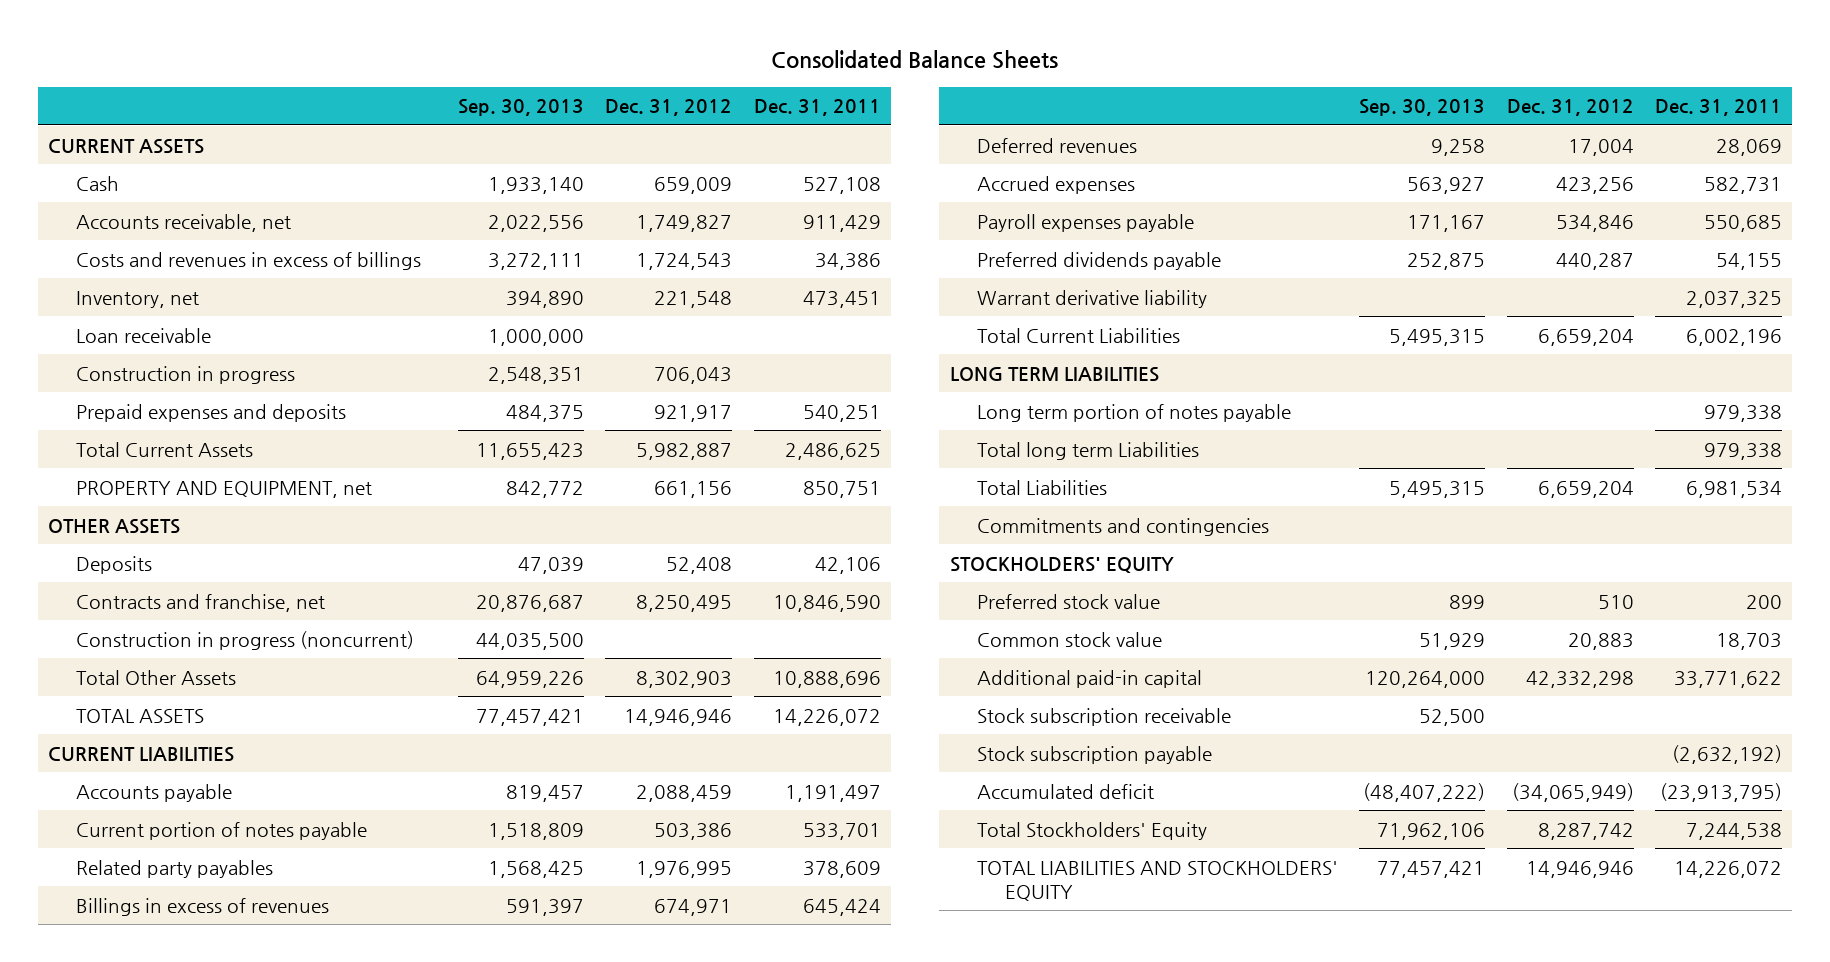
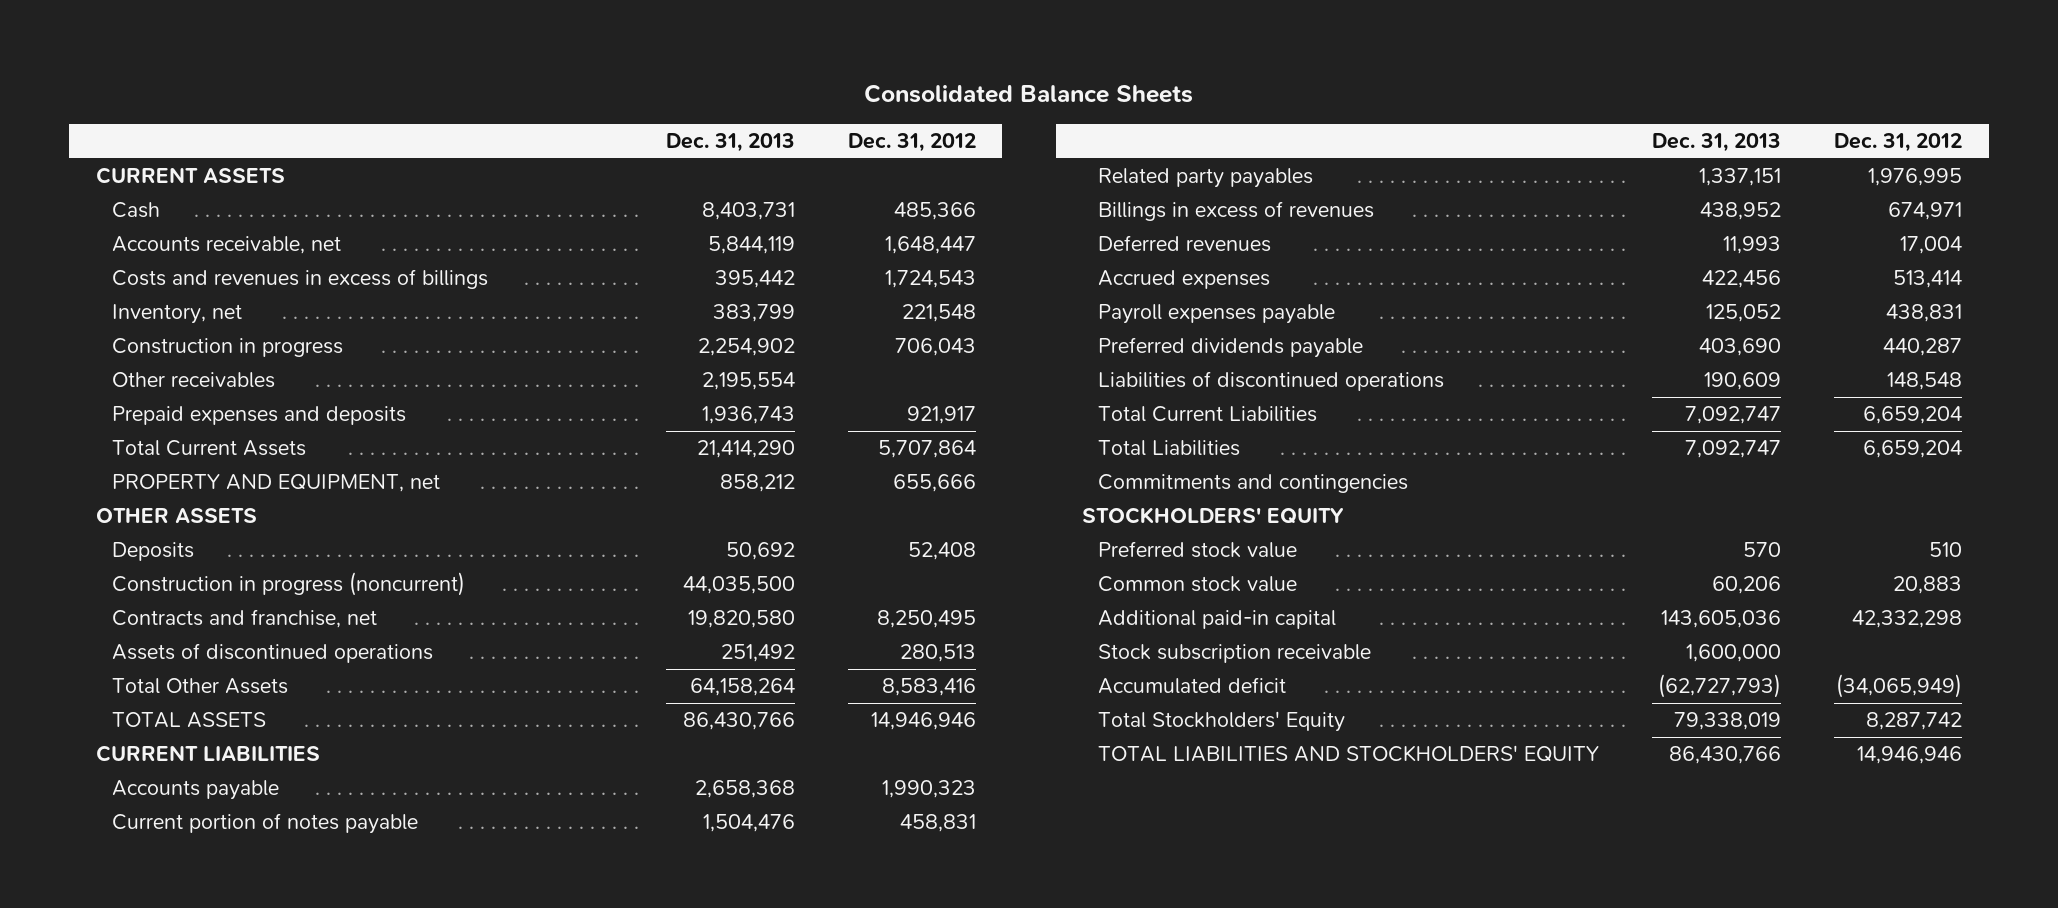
- | Sep. 30, 2013 | Dec. 31, 2012 | Dec. 31, 2011
+ | Dec. 31, 2013 | Dec. 31, 2012
- Cash | 1,933,140 | 659,009 | 527,108
- Accounts receivable, net | 2,022,556 | 1,749,827 | 911,429
+ Cash | 8,403,731 | 485,366
+ Accounts receivable, net | 5,844,119 | 1,648,447
- Loan receivable | 1,000,000 | |
+ Other receivables | 2,195,554 |
- Total Current Assets | 11,655,423 | 5,982,887 | 2,486,625
- PROPERTY AND EQUIPMENT, net | 842,772 | 661,156 | 850,751
+ Total Current Assets | 21,414,290 | 5,707,864
+ PROPERTY AND EQUIPMENT, net | 858,212 | 655,666
- Total Other Assets | 64,959,226 | 8,302,903 | 10,888,696
moved down: Contracts and franchise, net | 19,820,580 | 8,250,495
+ Assets of discontinued operations | 251,492 | 280,513
+ Total Other Assets | 64,158,264 | 8,583,416
- Accounts payable | 819,457 | 2,088,459 | 1,191,497
- Current portion of notes payable | 1,518,809 | 503,386 | 533,701
+ Accounts payable | 2,658,368 | 1,990,323
+ Current portion of notes payable | 1,504,476 | 458,831
- Accrued expenses | 563,927 | 423,256 | 582,731
- Payroll expenses payable | 171,167 | 534,846 | 550,685
+ Accrued expenses | 422,456 | 513,414
+ Payroll expenses payable | 125,052 | 438,831
- Warrant derivative liability | | | 2,037,325
+ Liabilities of discontinued operations | 190,609 | 148,548
- LONG TERM LIABILITIES
- Long term portion of notes payable | | | 979,338
- Total long term Liabilities | | | 979,338
- Stock subscription payable | | | (2,632,192)

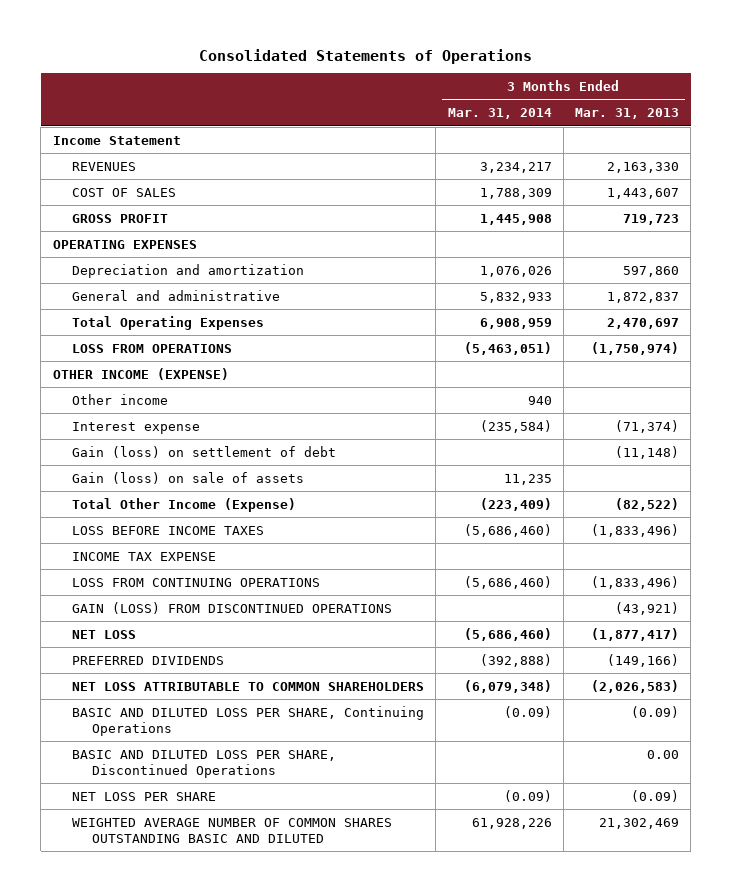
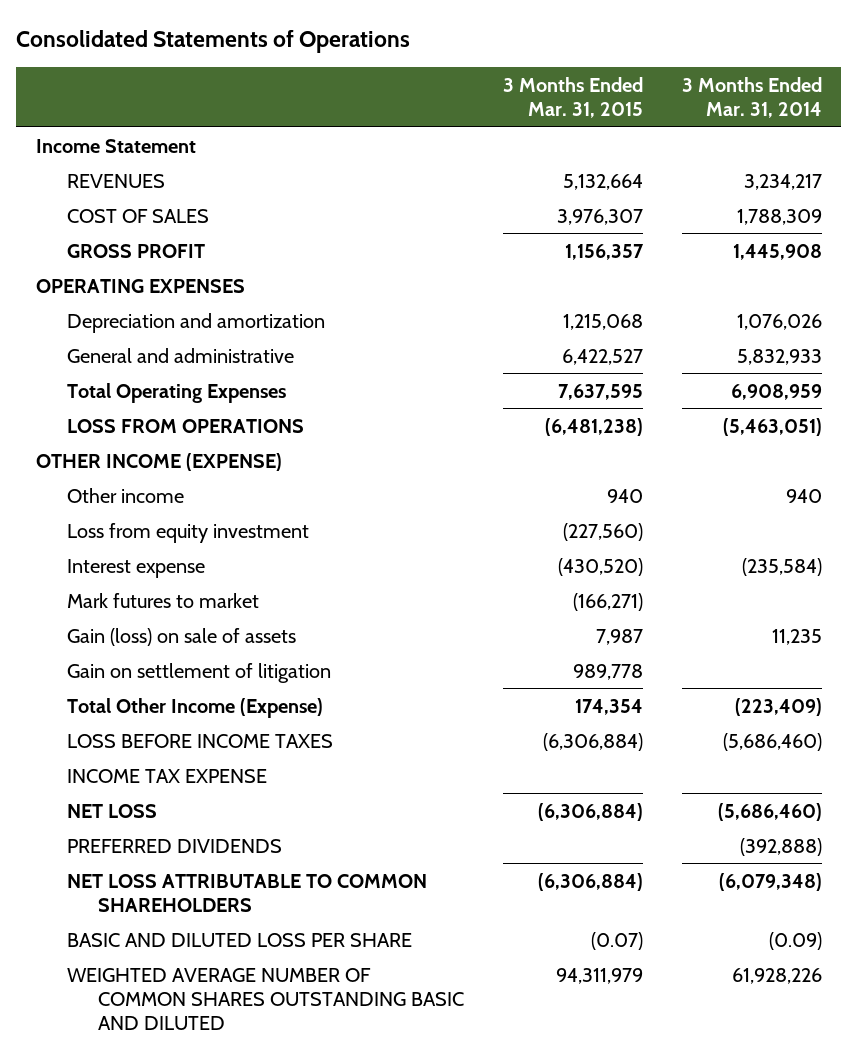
- | 3 Months Ended Mar. 31, 2014 | 3 Months Ended Mar. 31, 2013
+ | 3 Months Ended Mar. 31, 2015 | 3 Months Ended Mar. 31, 2014
+ Loss from equity investment | (227,560) |
- Gain (loss) on settlement of debt | | (11,148)
+ Mark futures to market | (166,271) |
+ Gain on settlement of litigation | 989,778 |
- LOSS FROM CONTINUING OPERATIONS | (5,686,460) | (1,833,496)
- GAIN (LOSS) FROM DISCONTINUED OPERATIONS | | (43,921)
- BASIC AND DILUTED LOSS PER SHARE, Continuing Operations | (0.09) | (0.09)
- BASIC AND DILUTED LOSS PER SHARE, Discontinued Operations | | 0.00
- NET LOSS PER SHARE | (0.09) | (0.09)
+ BASIC AND DILUTED LOSS PER SHARE | (0.07) | (0.09)

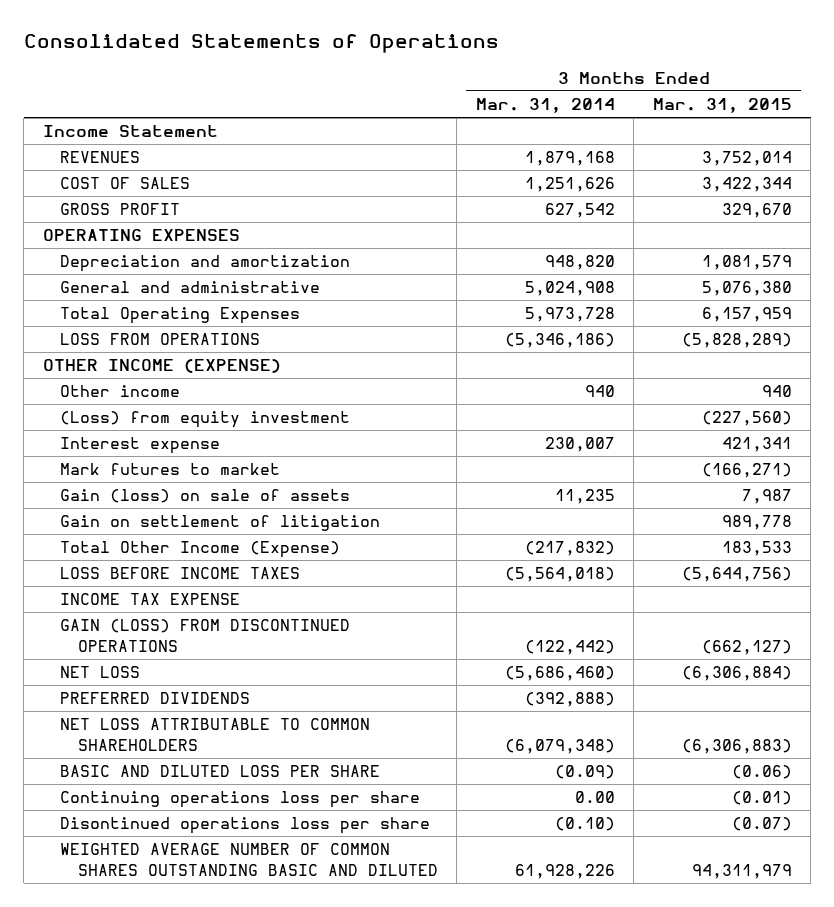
- | 3 Months Ended Mar. 31, 2015 | 3 Months Ended Mar. 31, 2014
+ | 3 Months Ended Mar. 31, 2014 | 3 Months Ended Mar. 31, 2015
- REVENUES | 5,132,664 | 3,234,217
- COST OF SALES | 3,976,307 | 1,788,309
- GROSS PROFIT | 1,156,357 | 1,445,908
+ REVENUES | 1,879,168 | 3,752,014
+ COST OF SALES | 1,251,626 | 3,422,344
+ GROSS PROFIT | 627,542 | 329,670
- Depreciation and amortization | 1,215,068 | 1,076,026
- General and administrative | 6,422,527 | 5,832,933
- Total Operating Expenses | 7,637,595 | 6,908,959
- LOSS FROM OPERATIONS | (6,481,238) | (5,463,051)
+ Depreciation and amortization | 948,820 | 1,081,579
+ General and administrative | 5,024,908 | 5,076,380
+ Total Operating Expenses | 5,973,728 | 6,157,959
+ LOSS FROM OPERATIONS | (5,346,186) | (5,828,289)
- Loss from equity investment | (227,560) |
- Interest expense | (430,520) | (235,584)
+ (Loss) from equity investment | | (227,560)
+ Interest expense | 230,007 | 421,341
- Total Other Income (Expense) | 174,354 | (223,409)
- LOSS BEFORE INCOME TAXES | (6,306,884) | (5,686,460)
+ Total Other Income (Expense) | (217,832) | 183,533
+ LOSS BEFORE INCOME TAXES | (5,564,018) | (5,644,756)
+ GAIN (LOSS) FROM DISCONTINUED OPERATIONS | (122,442) | (662,127)
- NET LOSS ATTRIBUTABLE TO COMMON SHAREHOLDERS | (6,306,884) | (6,079,348)
- BASIC AND DILUTED LOSS PER SHARE | (0.07) | (0.09)
+ NET LOSS ATTRIBUTABLE TO COMMON SHAREHOLDERS | (6,079,348) | (6,306,883)
+ BASIC AND DILUTED LOSS PER SHARE | (0.09) | (0.06)
+ Continuing operations loss per share | 0.00 | (0.01)
+ Disontinued operations loss per share | (0.10) | (0.07)

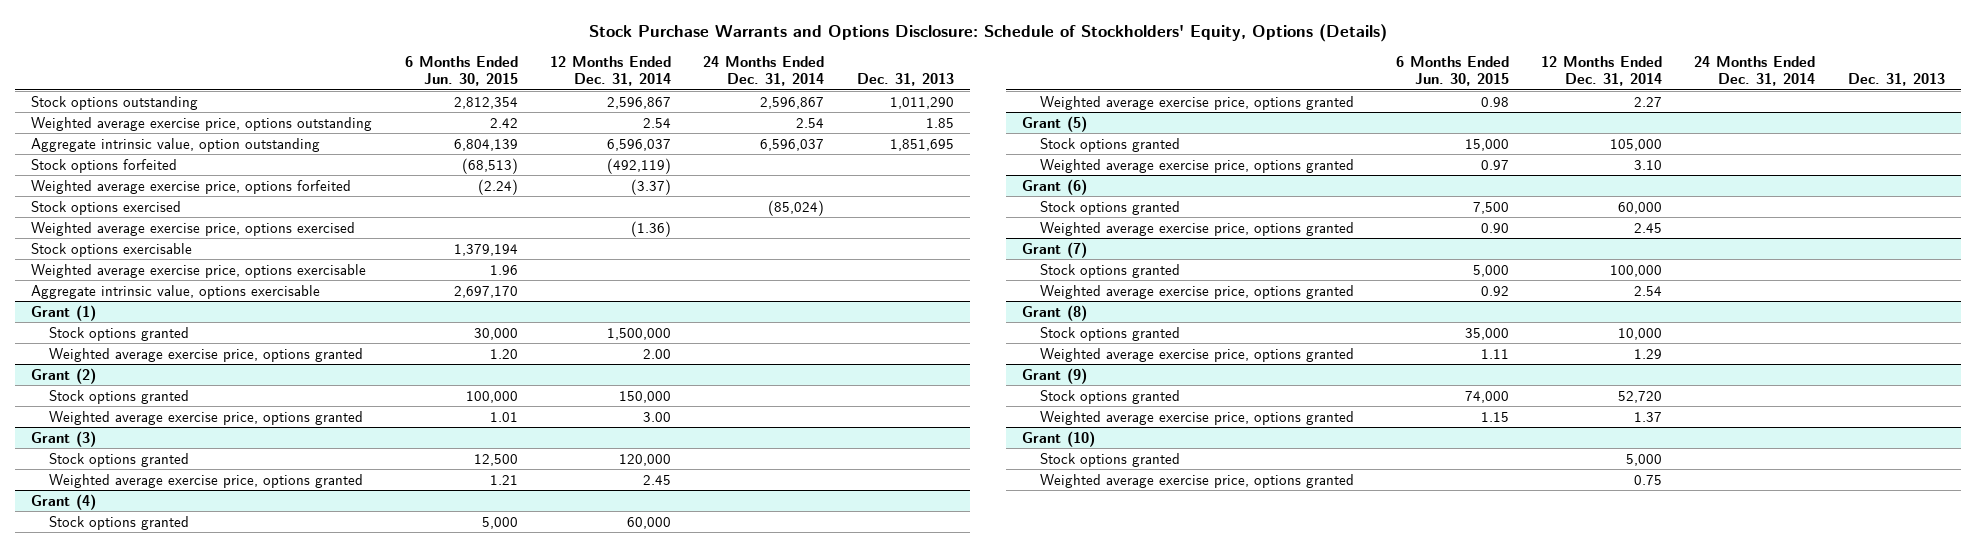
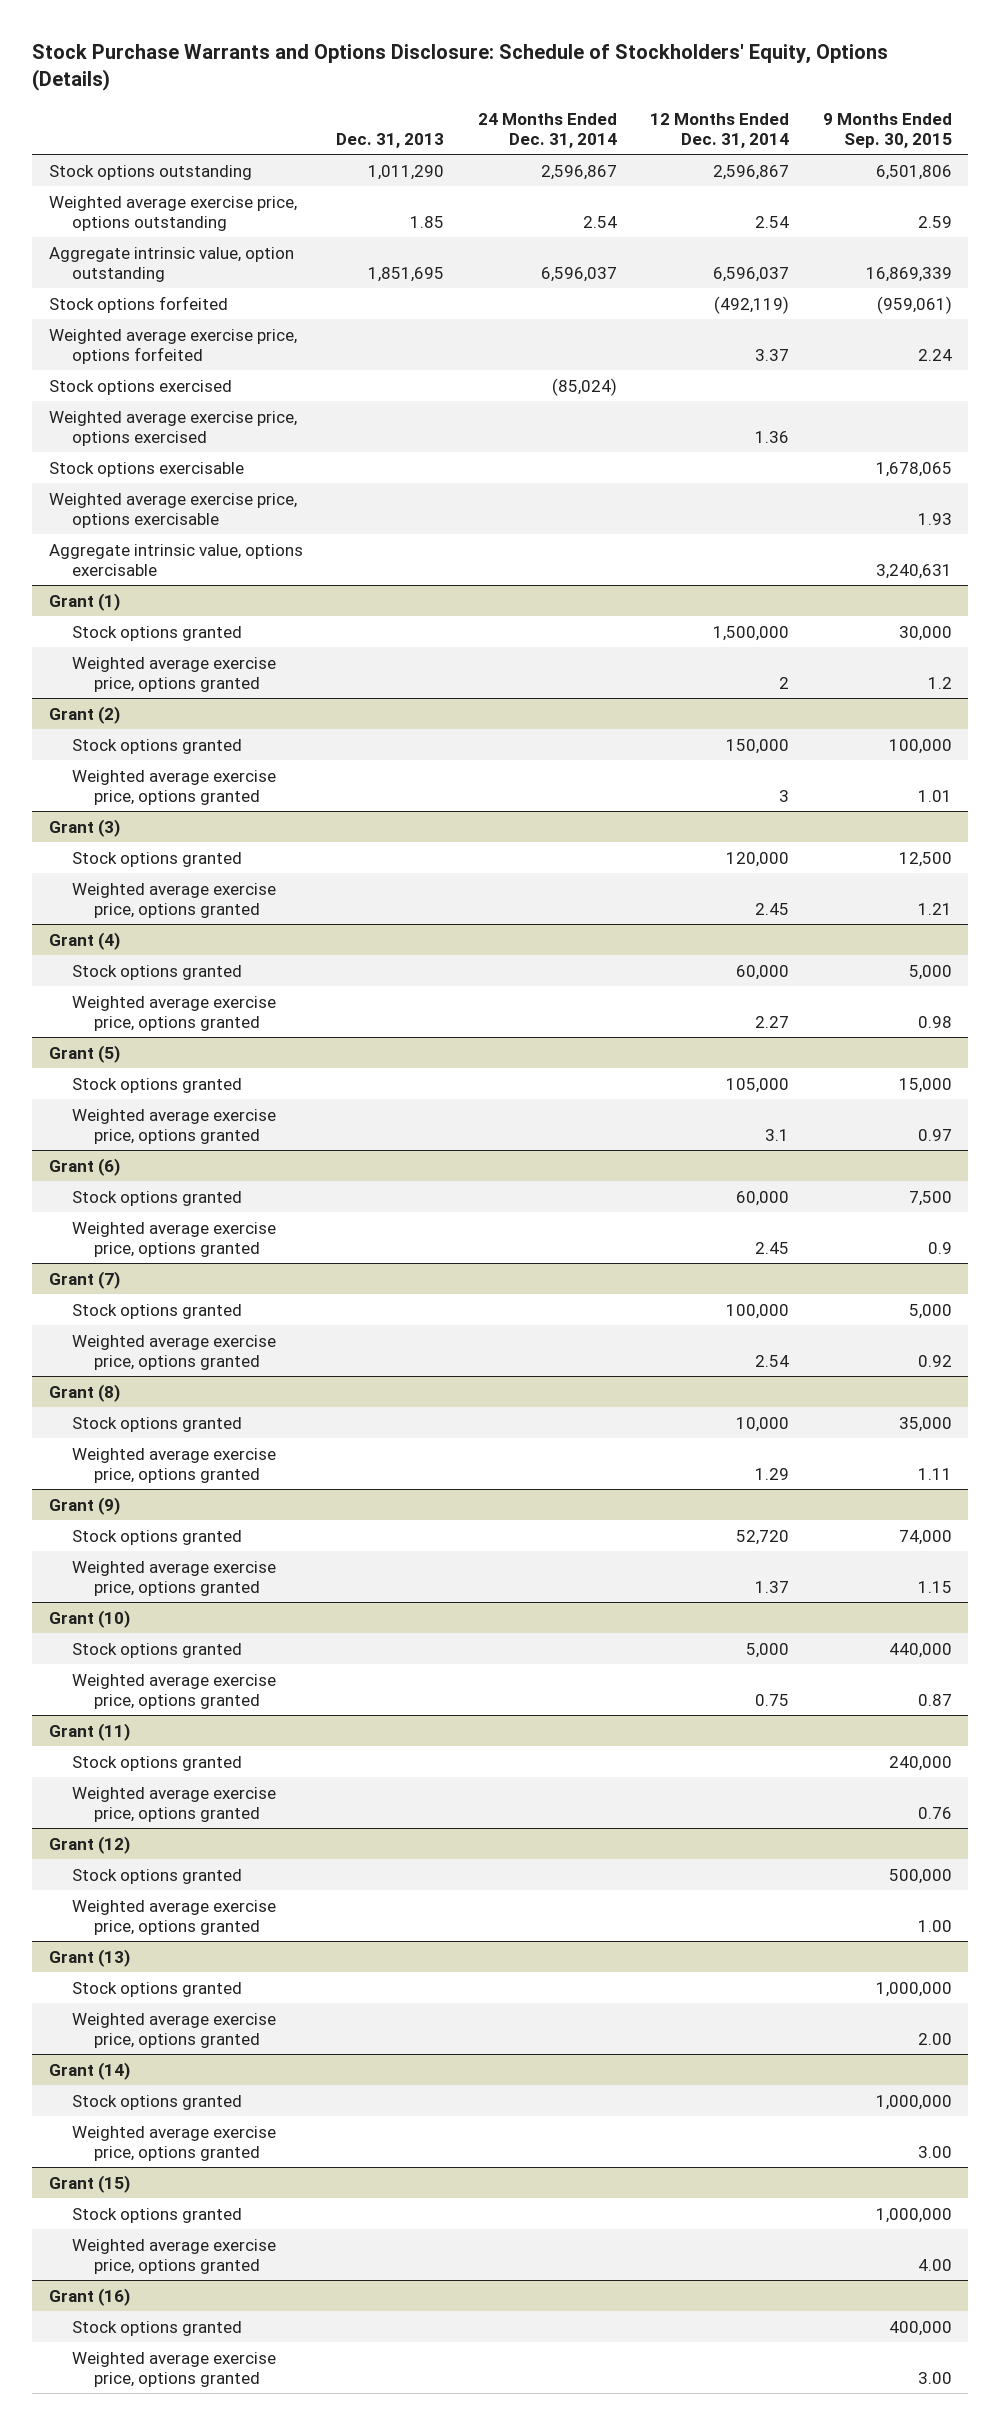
- | 6 Months Ended Jun. 30, 2015 | 12 Months Ended Dec. 31, 2014 | 24 Months Ended Dec. 31, 2014 | Dec. 31, 2013
+ | Dec. 31, 2013 | 24 Months Ended Dec. 31, 2014 | 12 Months Ended Dec. 31, 2014 | 9 Months Ended Sep. 30, 2015
- Weighted average exercise price, options forfeited | (2.24) | (3.37) | |
+ Weighted average exercise price, options forfeited | | | 3.37 | 2.24
- Weighted average exercise price, options exercised | | (1.36) | |
+ Weighted average exercise price, options exercised | | | 1.36 |
@ Grant (1)
- Weighted average exercise price, options granted | 1.20 | 2.00 | |
+ Weighted average exercise price, options granted | | | 2 | 1.2
@ Grant (2)
- Weighted average exercise price, options granted | 1.01 | 3.00 | |
+ Weighted average exercise price, options granted | | | 3 | 1.01
@ Grant (5)
- Weighted average exercise price, options granted | 0.97 | 3.10 | |
+ Weighted average exercise price, options granted | | | 3.1 | 0.97
+ Grant (11)
+ Stock options granted | | | | 240,000
+ Weighted average exercise price, options granted | | | | 0.76
+ Grant (12)
+ Stock options granted | | | | 500,000
+ Weighted average exercise price, options granted | | | | 1.00
+ Grant (13)
+ Stock options granted | | | | 1,000,000
+ Weighted average exercise price, options granted | | | | 2.00
+ Grant (14)
+ Stock options granted | | | | 1,000,000
+ Weighted average exercise price, options granted | | | | 3.00
+ Grant (15)
+ Stock options granted | | | | 1,000,000
+ Weighted average exercise price, options granted | | | | 4.00
+ Grant (16)
+ Stock options granted | | | | 400,000
+ Weighted average exercise price, options granted | | | | 3.00

